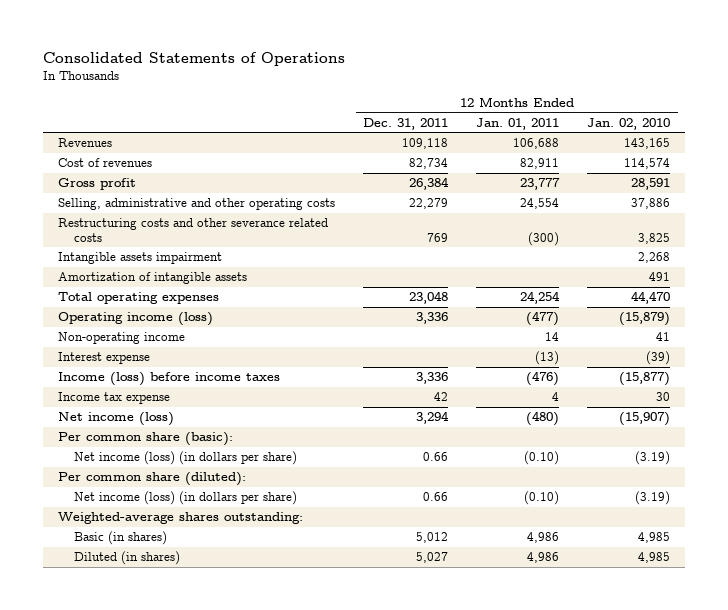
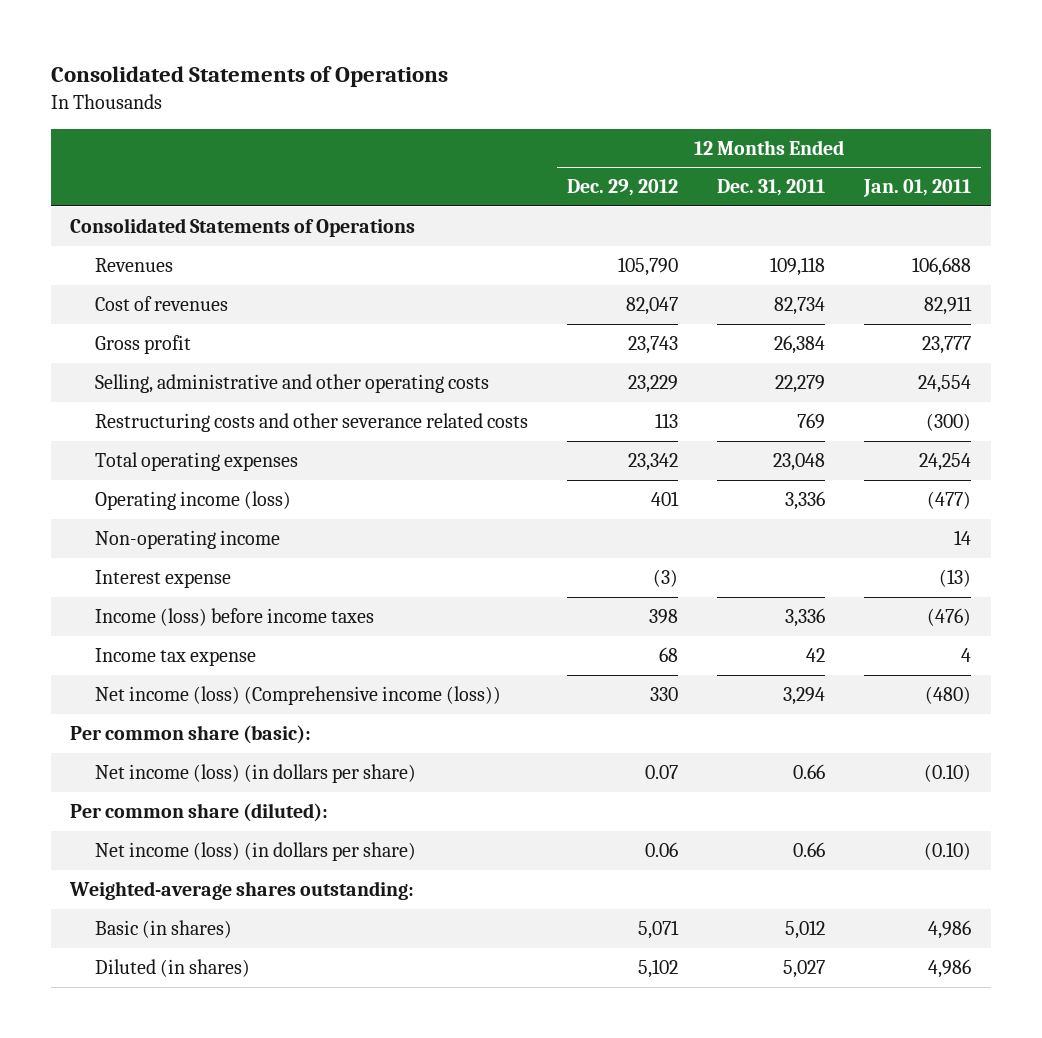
- | 12 Months Ended Dec. 31, 2011 | 12 Months Ended Jan. 01, 2011 | 12 Months Ended Jan. 02, 2010
+ | 12 Months Ended Dec. 29, 2012 | 12 Months Ended Dec. 31, 2011 | 12 Months Ended Jan. 01, 2011
+ Consolidated Statements of Operations
- Intangible assets impairment | | | 2,268
- Amortization of intangible assets | | | 491
- Net income (loss) | 3,294 | (480) | (15,907)
+ Net income (loss) (Comprehensive income (loss)) | 330 | 3,294 | (480)

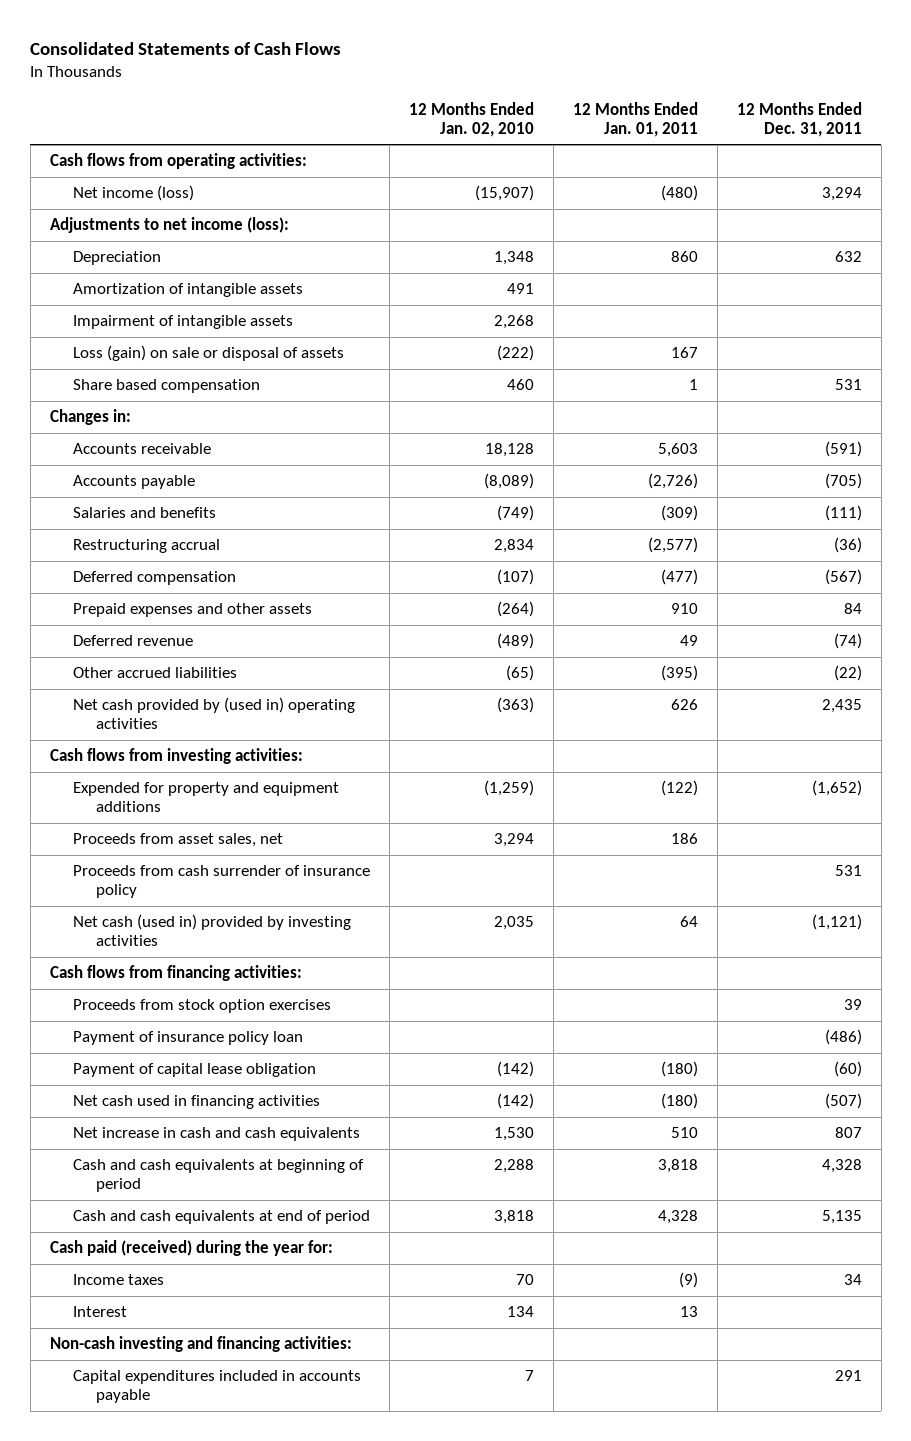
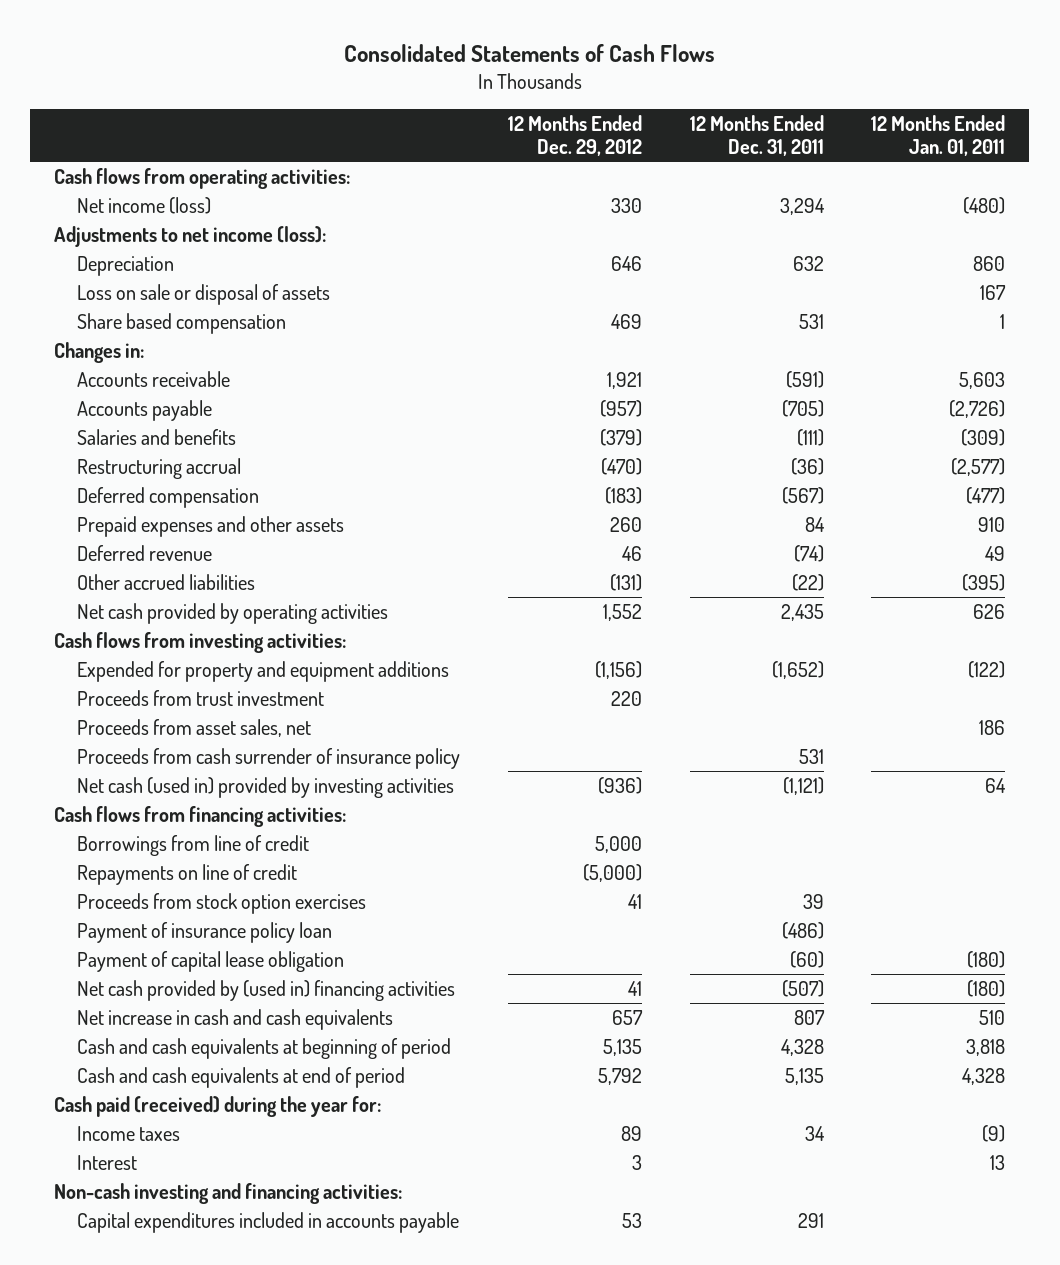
- | 12 Months Ended Jan. 02, 2010 | 12 Months Ended Jan. 01, 2011 | 12 Months Ended Dec. 31, 2011
+ | 12 Months Ended Dec. 29, 2012 | 12 Months Ended Dec. 31, 2011 | 12 Months Ended Jan. 01, 2011
- Amortization of intangible assets | 491 | |
- Impairment of intangible assets | 2,268 | |
- Loss (gain) on sale or disposal of assets | (222) | 167 |
+ Loss on sale or disposal of assets | | | 167
- Net cash provided by (used in) operating activities | (363) | 626 | 2,435
+ Net cash provided by operating activities | 1,552 | 2,435 | 626
+ Proceeds from trust investment | 220 | |
+ Borrowings from line of credit | 5,000 | |
+ Repayments on line of credit | (5,000) | |
- Net cash used in financing activities | (142) | (180) | (507)
+ Net cash provided by (used in) financing activities | 41 | (507) | (180)

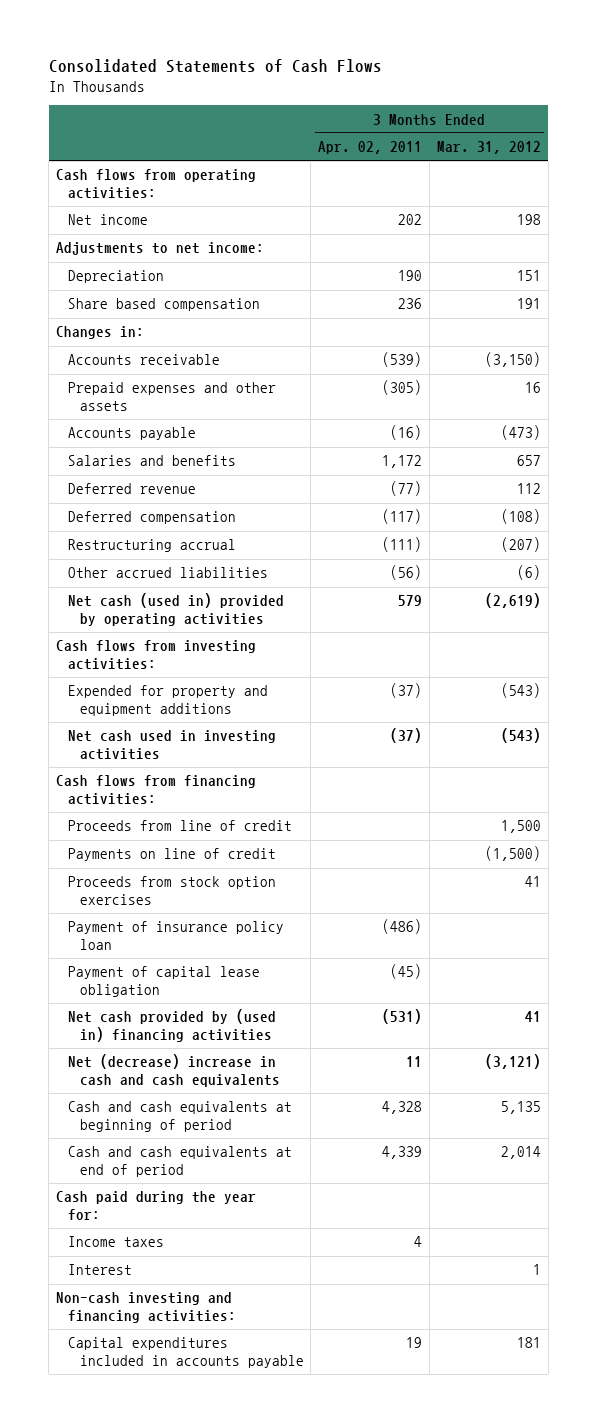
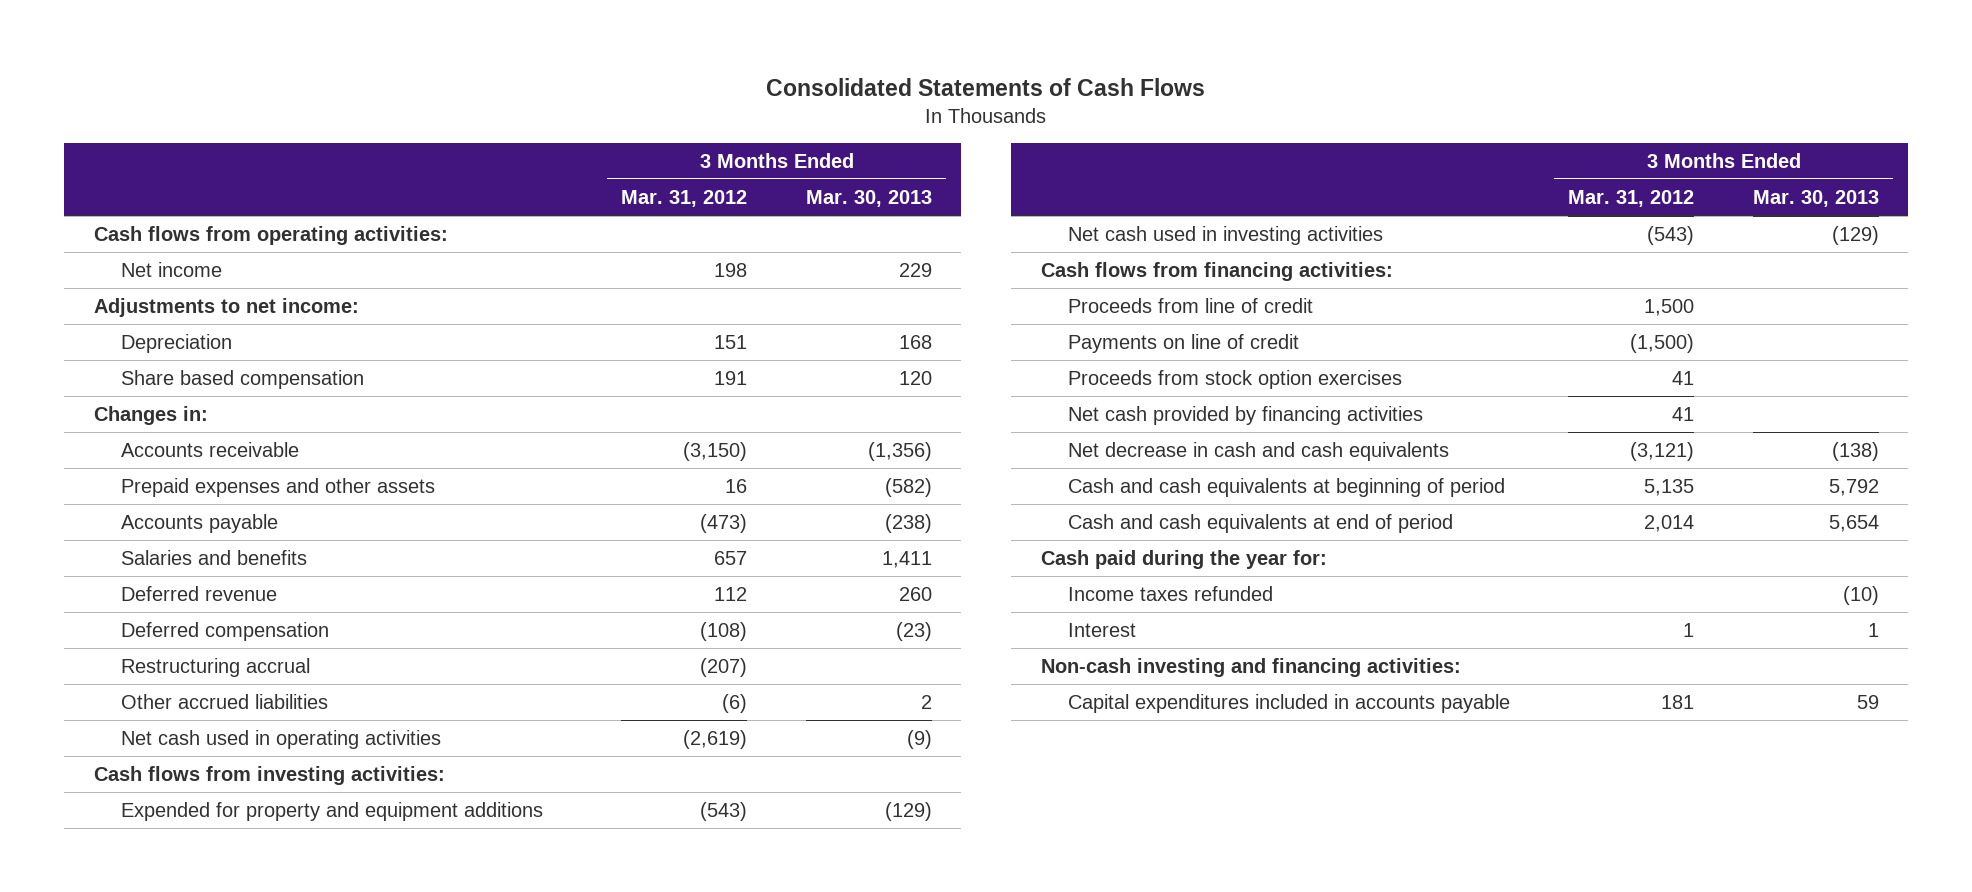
- | 3 Months Ended Apr. 02, 2011 | 3 Months Ended Mar. 31, 2012
+ | 3 Months Ended Mar. 31, 2012 | 3 Months Ended Mar. 30, 2013
- Net cash (used in) provided by operating activities | 579 | (2,619)
+ Net cash used in operating activities | (2,619) | (9)
- Payment of insurance policy loan | (486) |
- Payment of capital lease obligation | (45) |
- Net cash provided by (used in) financing activities | (531) | 41
- Net (decrease) increase in cash and cash equivalents | 11 | (3,121)
+ Net cash provided by financing activities | 41 |
+ Net decrease in cash and cash equivalents | (3,121) | (138)
- Income taxes | 4 |
+ Income taxes refunded | | (10)

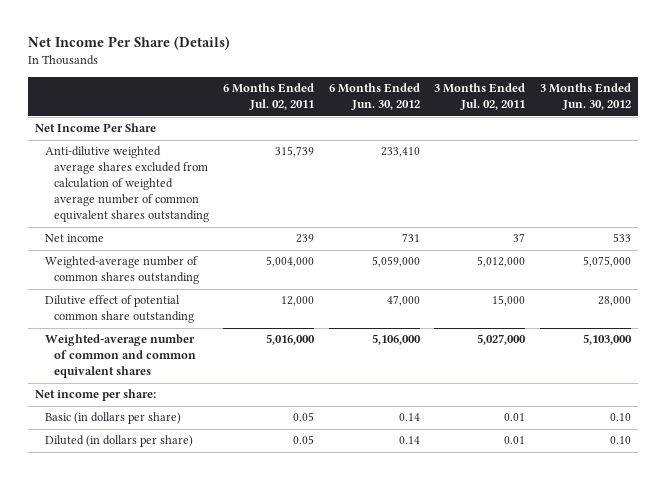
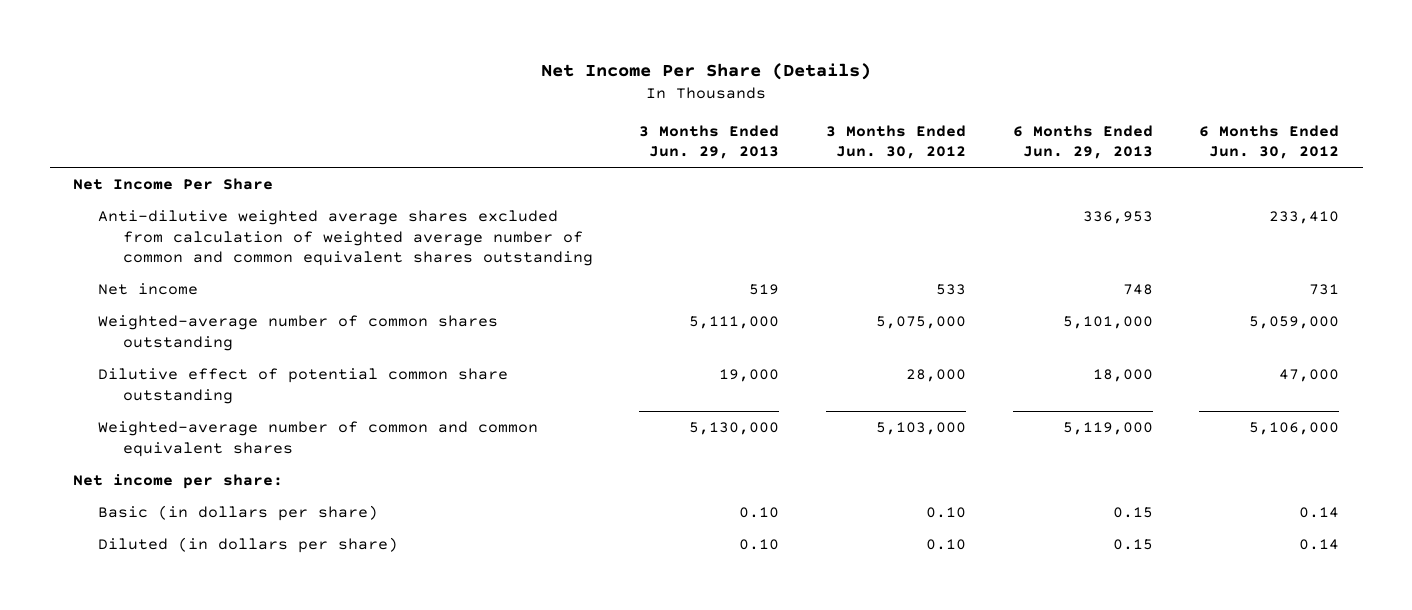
- | 6 Months Ended Jul. 02, 2011 | 6 Months Ended Jun. 30, 2012 | 3 Months Ended Jul. 02, 2011 | 3 Months Ended Jun. 30, 2012
+ | 3 Months Ended Jun. 29, 2013 | 3 Months Ended Jun. 30, 2012 | 6 Months Ended Jun. 29, 2013 | 6 Months Ended Jun. 30, 2012
- Anti-dilutive weighted average shares excluded from calculation of weighted average number of common equivalent shares outstanding | 315,739 | 233,410 | |
+ Anti-dilutive weighted average shares excluded from calculation of weighted average number of common and common equivalent shares outstanding | | | 336,953 | 233,410

